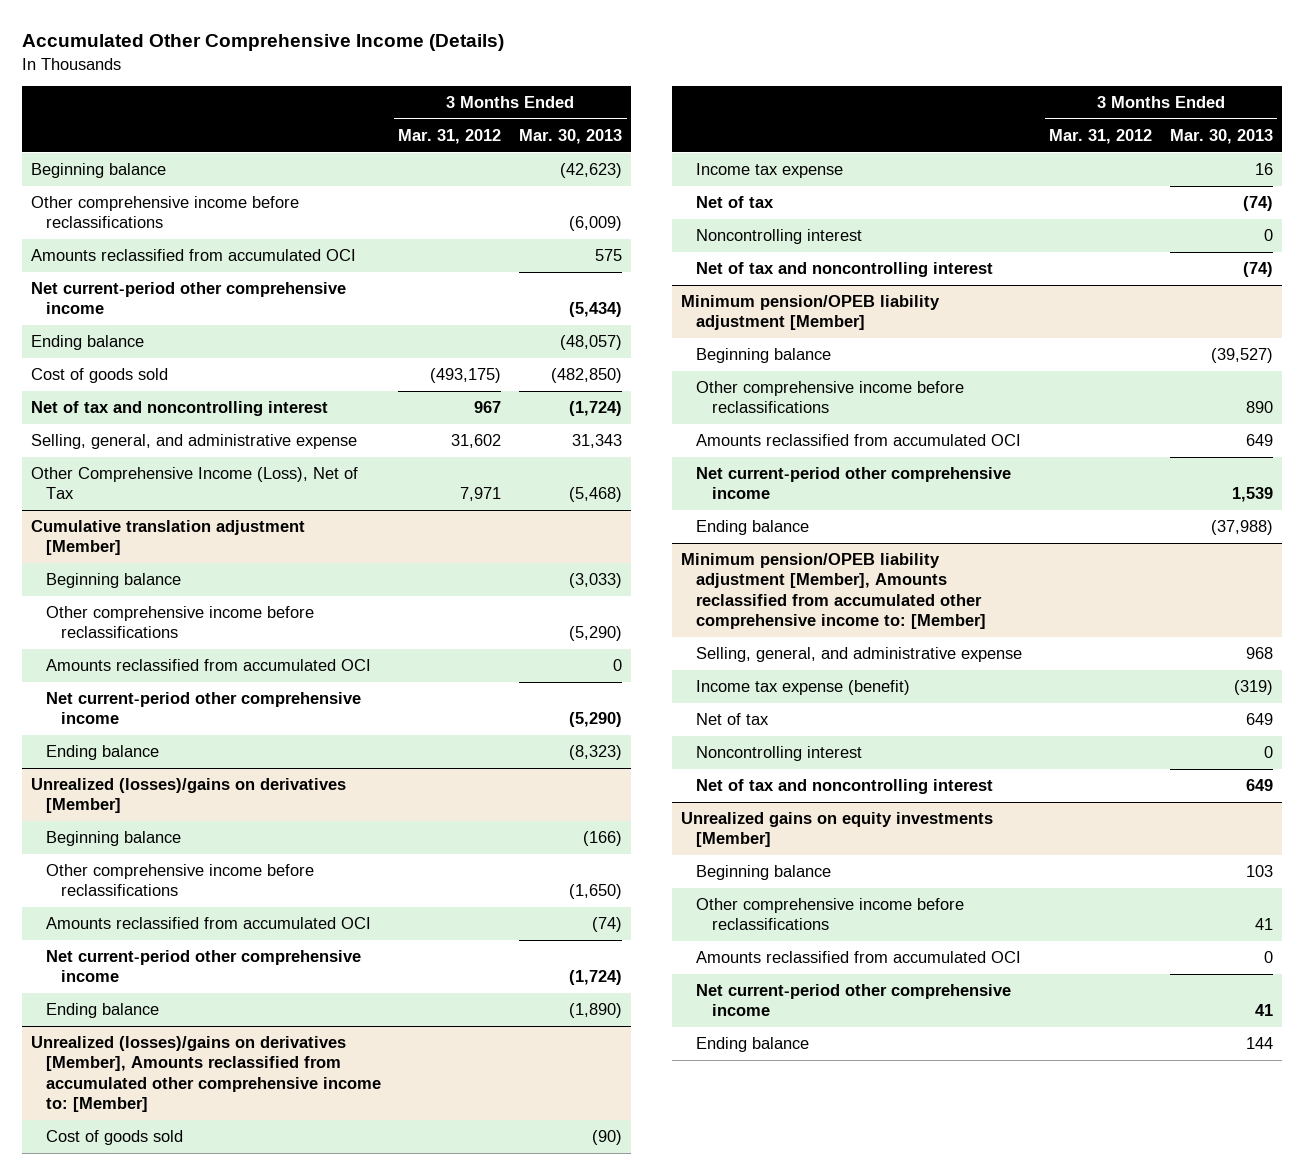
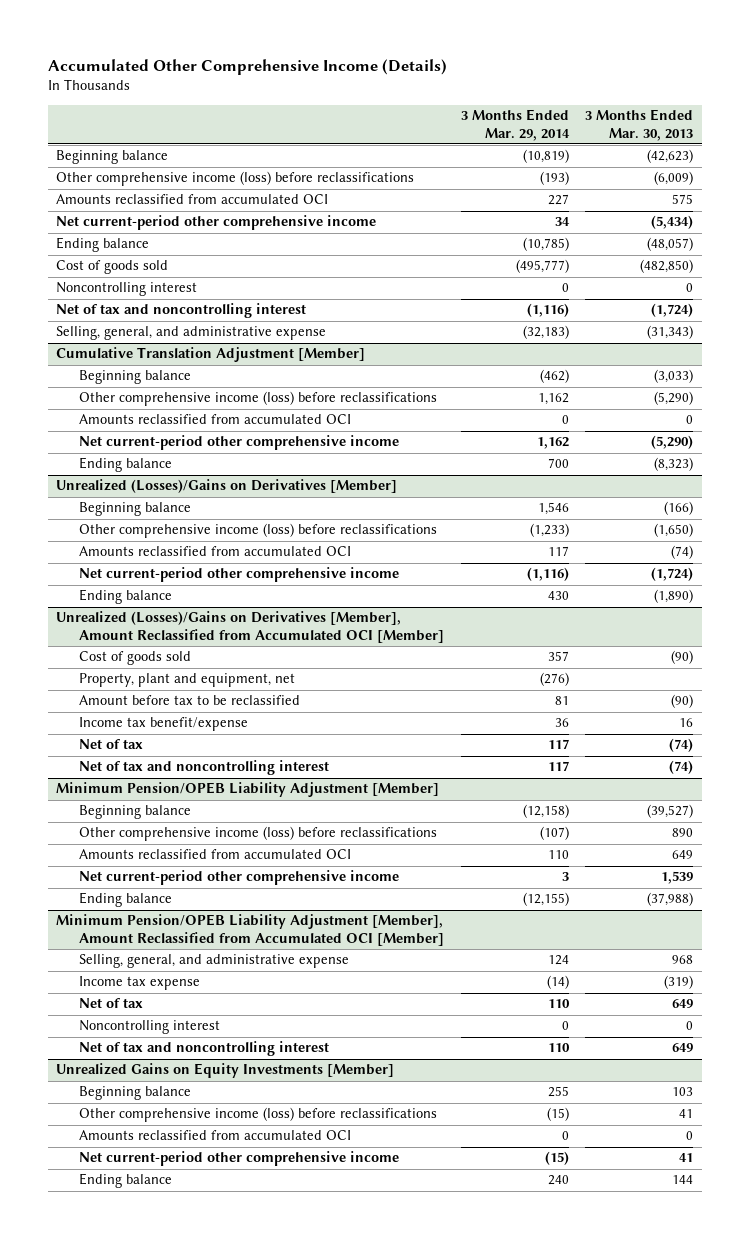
- | 3 Months Ended Mar. 31, 2012 | 3 Months Ended Mar. 30, 2013
+ | 3 Months Ended Mar. 29, 2014 | 3 Months Ended Mar. 30, 2013
- Other comprehensive income before reclassifications | | (6,009)
+ Other comprehensive income (loss) before reclassifications | (193) | (6,009)
+ Noncontrolling interest | 0 | 0
- Selling, general, and administrative expense | 31,602 | 31,343
- Other Comprehensive Income (Loss), Net of Tax | 7,971 | (5,468)
- Cumulative translation adjustment [Member]
+ Selling, general, and administrative expense | (32,183) | (31,343)
+ Cumulative Translation Adjustment [Member]
- Other comprehensive income before reclassifications | | (5,290)
+ Other comprehensive income (loss) before reclassifications | 1,162 | (5,290)
- Unrealized (losses)/gains on derivatives [Member]
+ Unrealized (Losses)/Gains on Derivatives [Member]
- Other comprehensive income before reclassifications | | (1,650)
+ Other comprehensive income (loss) before reclassifications | (1,233) | (1,650)
- Unrealized (losses)/gains on derivatives [Member], Amounts reclassified from accumulated other comprehensive income to: [Member]
+ Unrealized (Losses)/Gains on Derivatives [Member], Amount Reclassified from Accumulated OCI [Member]
- Income tax expense | | 16
+ Property, plant and equipment, net | (276) |
+ Amount before tax to be reclassified | 81 | (90)
+ Income tax benefit/expense | 36 | 16
- Noncontrolling interest | | 0
- Minimum pension/OPEB liability adjustment [Member]
+ Minimum Pension/OPEB Liability Adjustment [Member]
- Other comprehensive income before reclassifications | | 890
+ Other comprehensive income (loss) before reclassifications | (107) | 890
- Minimum pension/OPEB liability adjustment [Member], Amounts reclassified from accumulated other comprehensive income to: [Member]
+ Minimum Pension/OPEB Liability Adjustment [Member], Amount Reclassified from Accumulated OCI [Member]
- Income tax expense (benefit) | | (319)
+ Income tax expense | (14) | (319)
- Unrealized gains on equity investments [Member]
+ Unrealized Gains on Equity Investments [Member]
- Other comprehensive income before reclassifications | | 41
+ Other comprehensive income (loss) before reclassifications | (15) | 41

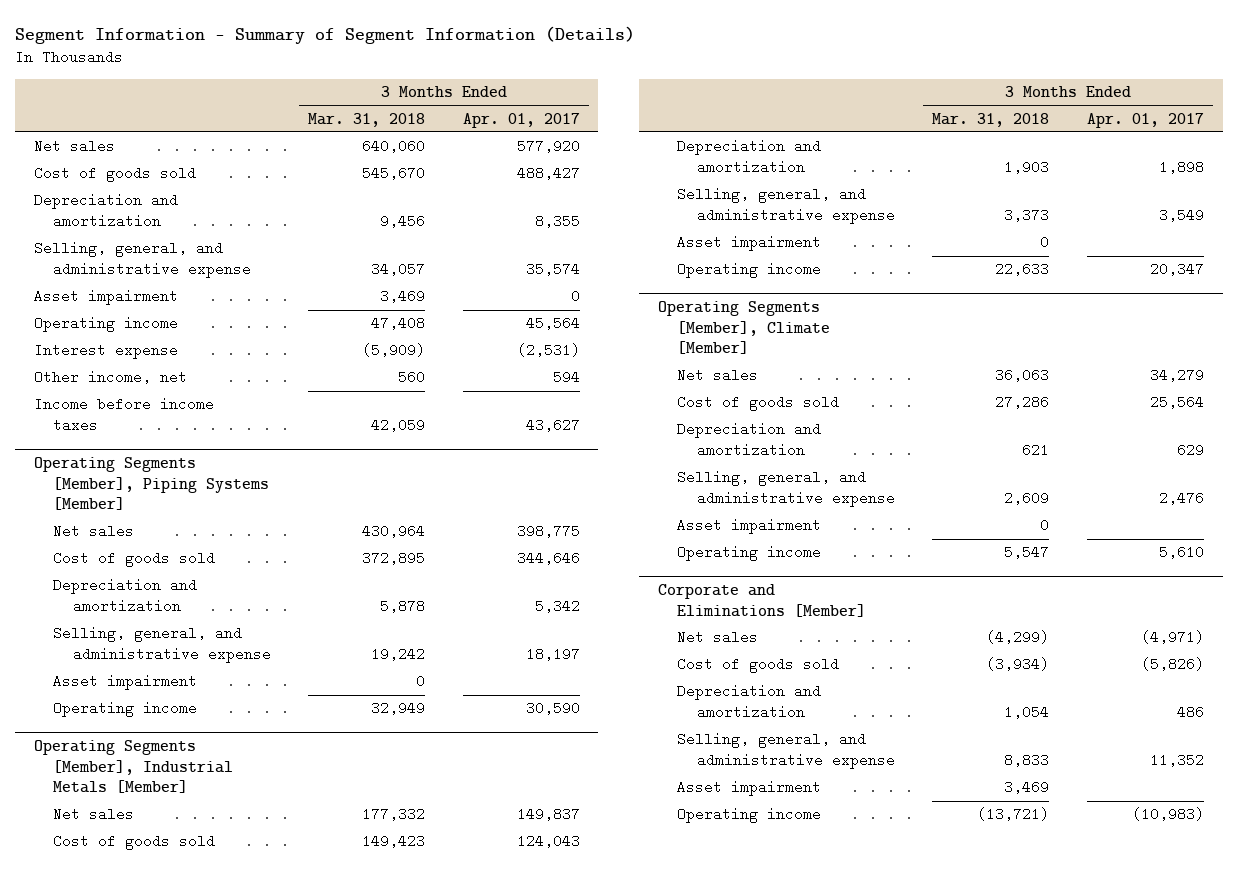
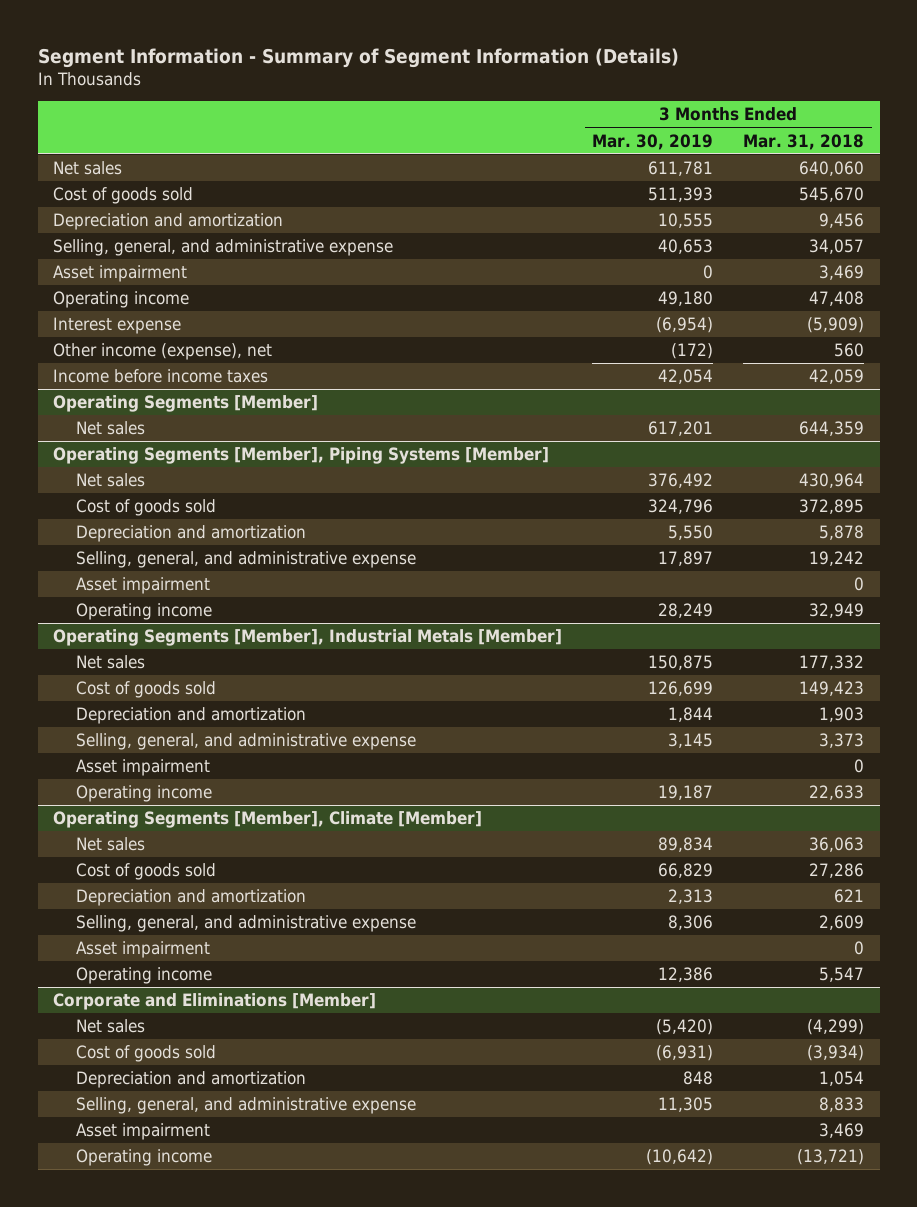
- | 3 Months Ended Mar. 31, 2018 | 3 Months Ended Apr. 01, 2017
+ | 3 Months Ended Mar. 30, 2019 | 3 Months Ended Mar. 31, 2018
- Other income, net | 560 | 594
+ Other income (expense), net | (172) | 560
+ Operating Segments [Member]
+ Net sales | 617,201 | 644,359

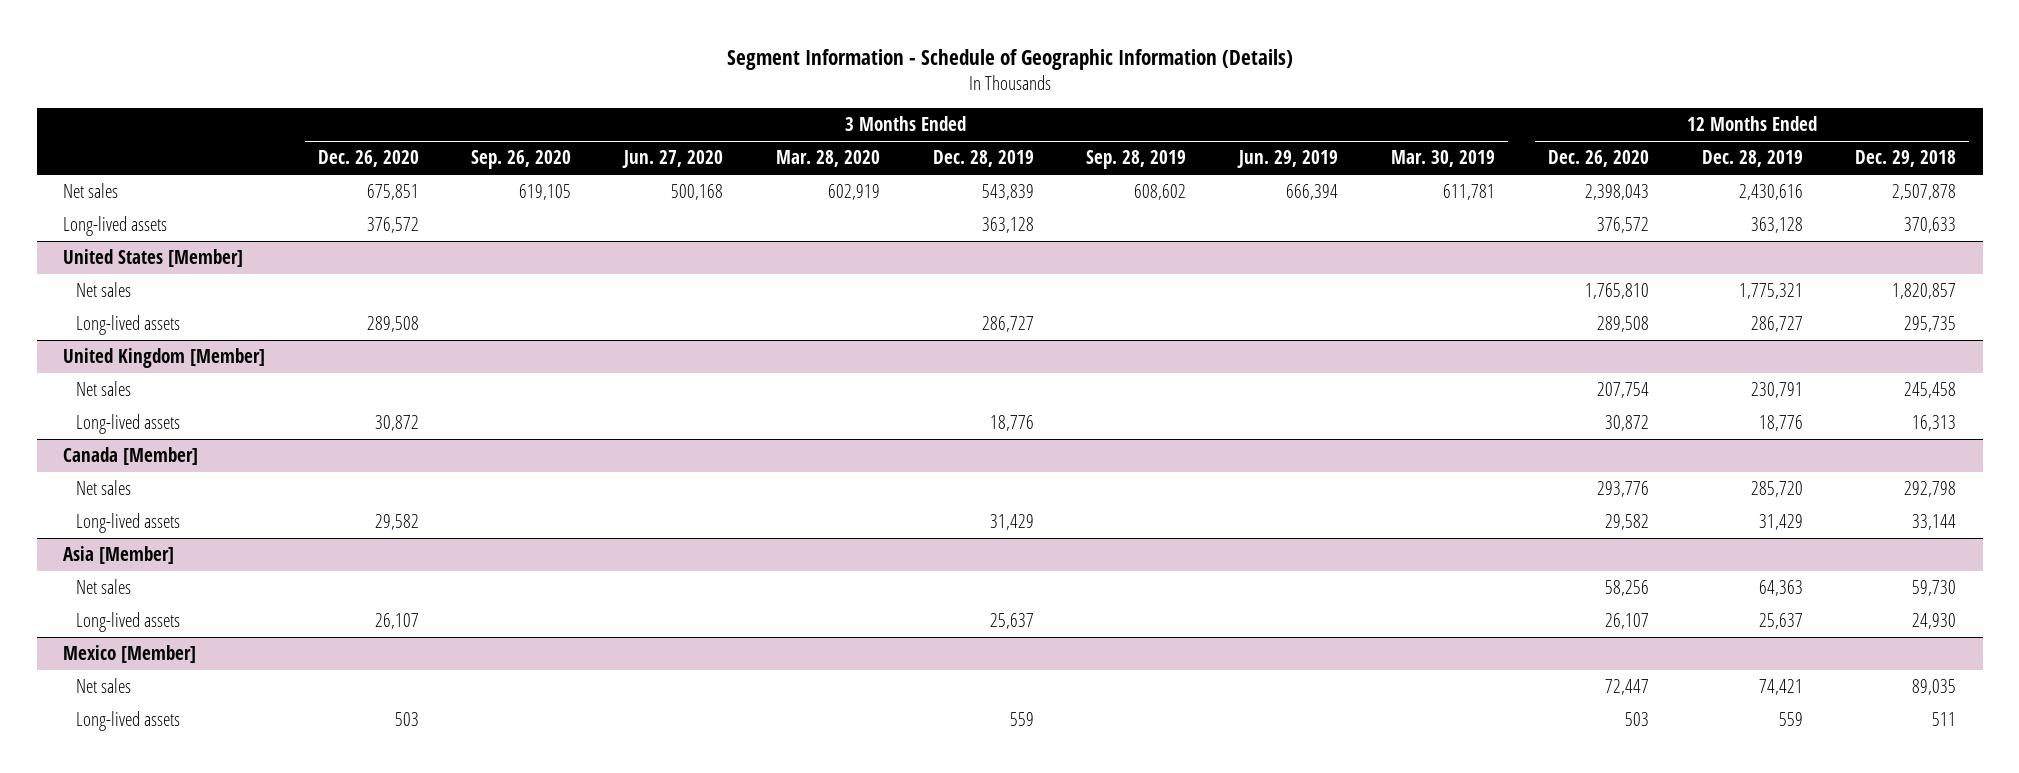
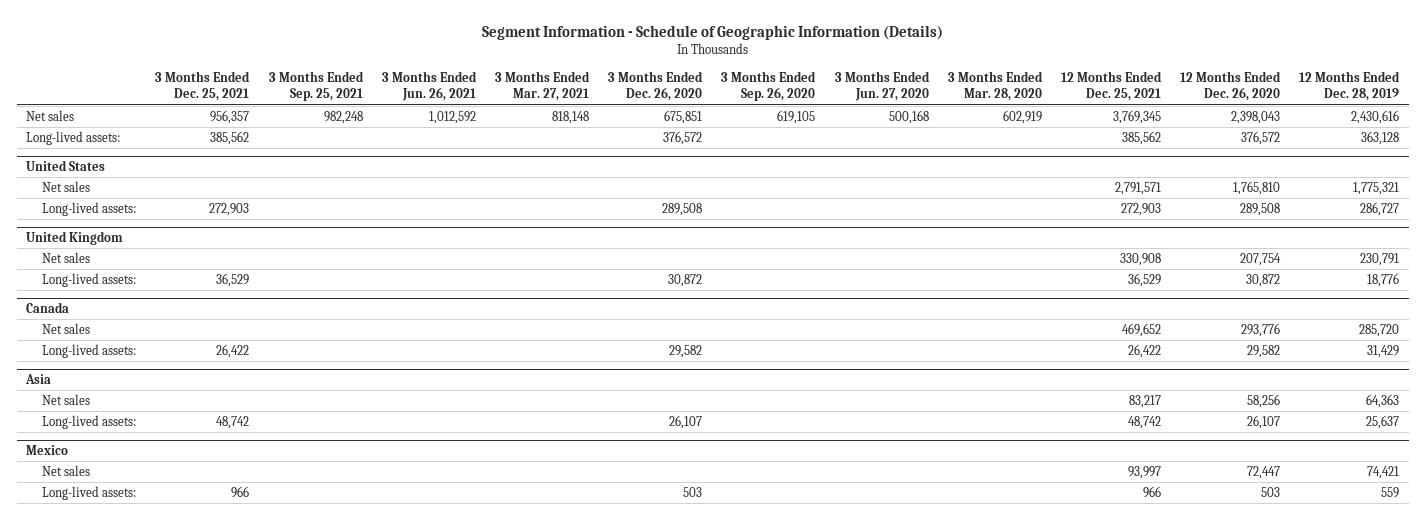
- | 3 Months Ended Dec. 26, 2020 | 3 Months Ended Sep. 26, 2020 | 3 Months Ended Jun. 27, 2020 | 3 Months Ended Mar. 28, 2020 | 3 Months Ended Dec. 28, 2019 | 3 Months Ended Sep. 28, 2019 | 3 Months Ended Jun. 29, 2019 | 3 Months Ended Mar. 30, 2019 | 12 Months Ended Dec. 26, 2020 | 12 Months Ended Dec. 28, 2019 | 12 Months Ended Dec. 29, 2018
+ | 3 Months Ended Dec. 25, 2021 | 3 Months Ended Sep. 25, 2021 | 3 Months Ended Jun. 26, 2021 | 3 Months Ended Mar. 27, 2021 | 3 Months Ended Dec. 26, 2020 | 3 Months Ended Sep. 26, 2020 | 3 Months Ended Jun. 27, 2020 | 3 Months Ended Mar. 28, 2020 | 12 Months Ended Dec. 25, 2021 | 12 Months Ended Dec. 26, 2020 | 12 Months Ended Dec. 28, 2019
- Long-lived assets | 376,572 | | | | 363,128 | | | | 376,572 | 363,128 | 370,633
- United States [Member]
+ Long-lived assets: | 385,562 | | | | 376,572 | | | | 385,562 | 376,572 | 363,128
+ United States
- Long-lived assets | 289,508 | | | | 286,727 | | | | 289,508 | 286,727 | 295,735
- United Kingdom [Member]
+ Long-lived assets: | 272,903 | | | | 289,508 | | | | 272,903 | 289,508 | 286,727
+ United Kingdom
- Long-lived assets | 30,872 | | | | 18,776 | | | | 30,872 | 18,776 | 16,313
- Canada [Member]
+ Long-lived assets: | 36,529 | | | | 30,872 | | | | 36,529 | 30,872 | 18,776
+ Canada
- Long-lived assets | 29,582 | | | | 31,429 | | | | 29,582 | 31,429 | 33,144
- Asia [Member]
+ Long-lived assets: | 26,422 | | | | 29,582 | | | | 26,422 | 29,582 | 31,429
+ Asia
- Long-lived assets | 26,107 | | | | 25,637 | | | | 26,107 | 25,637 | 24,930
- Mexico [Member]
+ Long-lived assets: | 48,742 | | | | 26,107 | | | | 48,742 | 26,107 | 25,637
+ Mexico
- Long-lived assets | 503 | | | | 559 | | | | 503 | 559 | 511
+ Long-lived assets: | 966 | | | | 503 | | | | 966 | 503 | 559

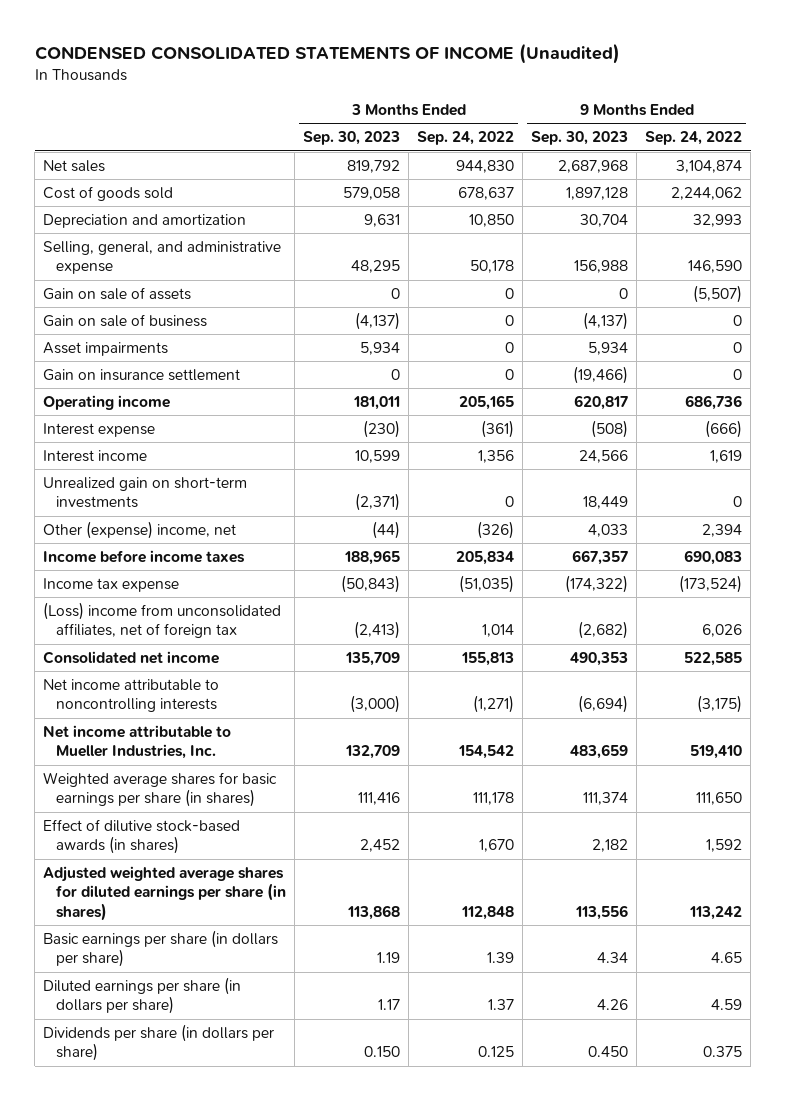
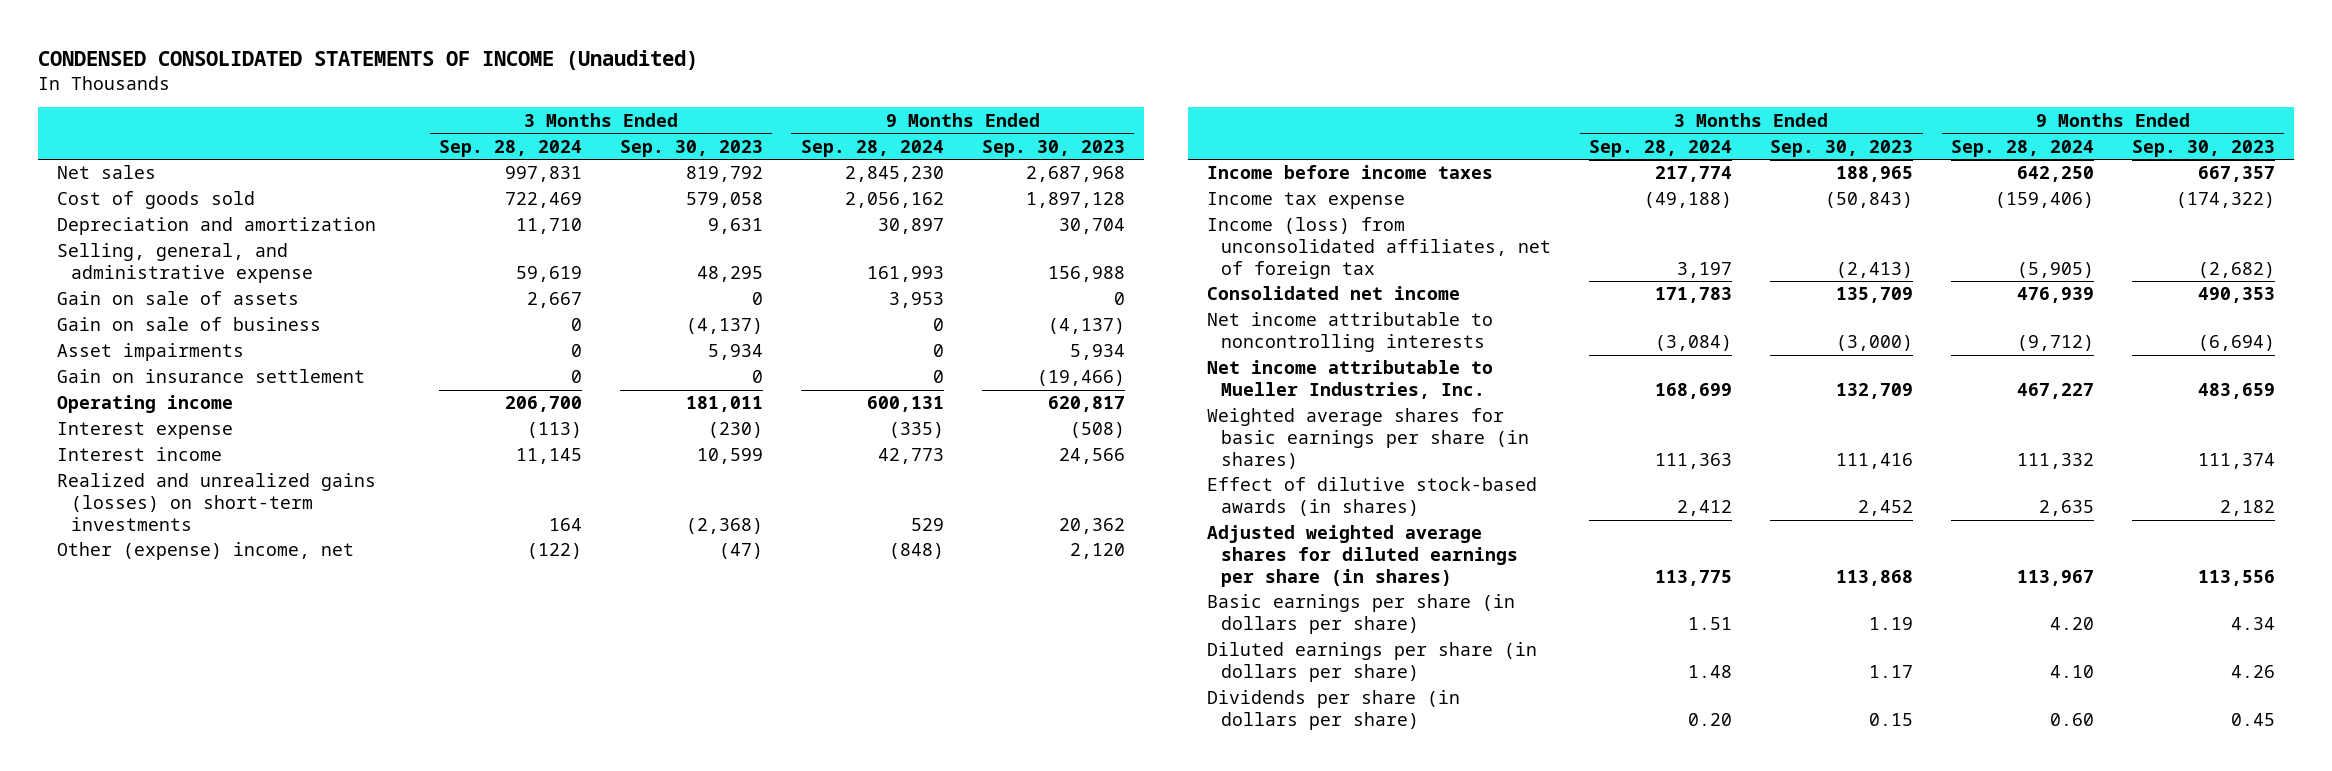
- | 3 Months Ended Sep. 30, 2023 | 3 Months Ended Sep. 24, 2022 | 9 Months Ended Sep. 30, 2023 | 9 Months Ended Sep. 24, 2022
+ | 3 Months Ended Sep. 28, 2024 | 3 Months Ended Sep. 30, 2023 | 9 Months Ended Sep. 28, 2024 | 9 Months Ended Sep. 30, 2023
- Unrealized gain on short-term investments | (2,371) | 0 | 18,449 | 0
- Other (expense) income, net | (44) | (326) | 4,033 | 2,394
+ Realized and unrealized gains (losses) on short-term investments | 164 | (2,368) | 529 | 20,362
+ Other (expense) income, net | (122) | (47) | (848) | 2,120
- (Loss) income from unconsolidated affiliates, net of foreign tax | (2,413) | 1,014 | (2,682) | 6,026
+ Income (loss) from unconsolidated affiliates, net of foreign tax | 3,197 | (2,413) | (5,905) | (2,682)
- Dividends per share (in dollars per share) | 0.150 | 0.125 | 0.450 | 0.375
+ Dividends per share (in dollars per share) | 0.20 | 0.15 | 0.60 | 0.45

